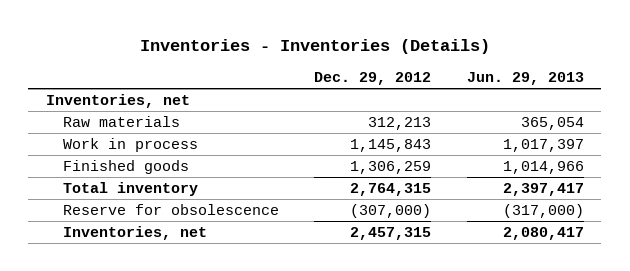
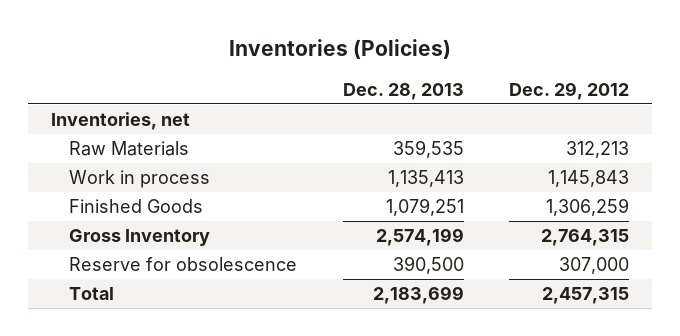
- Inventories - Inventories (Details)
+ Inventories (Policies)
- | Dec. 29, 2012 | Jun. 29, 2013
+ | Dec. 28, 2013 | Dec. 29, 2012
- Raw materials | 312,213 | 365,054
+ Raw Materials | 359,535 | 312,213
- Finished goods | 1,306,259 | 1,014,966
- Total inventory | 2,764,315 | 2,397,417
- Reserve for obsolescence | (307,000) | (317,000)
- Inventories, net | 2,457,315 | 2,080,417
+ Finished Goods | 1,079,251 | 1,306,259
+ Gross Inventory | 2,574,199 | 2,764,315
+ Reserve for obsolescence | 390,500 | 307,000
+ Total | 2,183,699 | 2,457,315

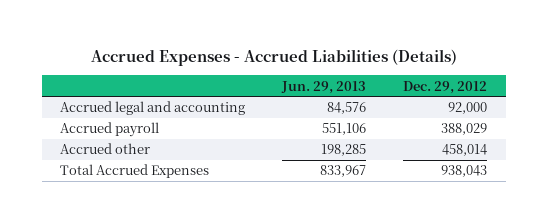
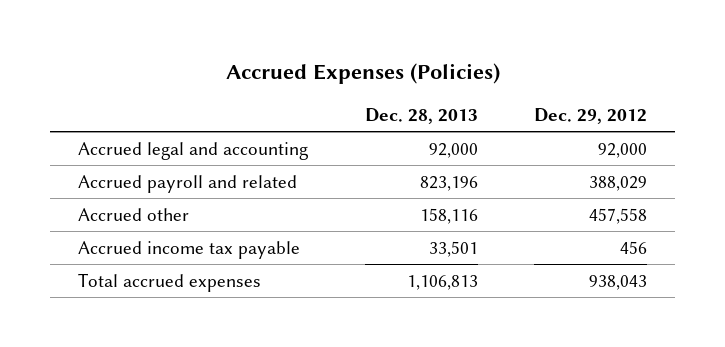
- Accrued Expenses - Accrued Liabilities (Details)
+ Accrued Expenses (Policies)
- | Jun. 29, 2013 | Dec. 29, 2012
+ | Dec. 28, 2013 | Dec. 29, 2012
- Accrued payroll | 551,106 | 388,029
- Accrued other | 198,285 | 458,014
- Total Accrued Expenses | 833,967 | 938,043
+ Accrued payroll and related | 823,196 | 388,029
+ Accrued other | 158,116 | 457,558
+ Accrued income tax payable | 33,501 | 456
+ Total accrued expenses | 1,106,813 | 938,043

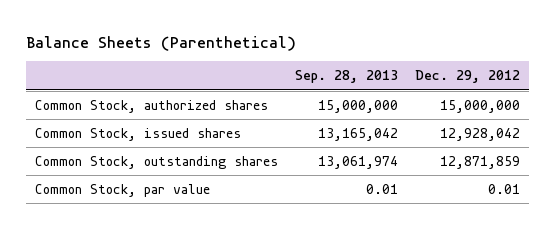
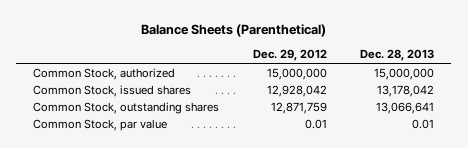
- | Sep. 28, 2013 | Dec. 29, 2012
+ | Dec. 29, 2012 | Dec. 28, 2013
- Common Stock, authorized shares | 15,000,000 | 15,000,000
+ Common Stock, authorized | 15,000,000 | 15,000,000
- Common Stock, outstanding shares | 13,061,974 | 12,871,859
+ Common Stock, outstanding shares | 12,871,759 | 13,066,641

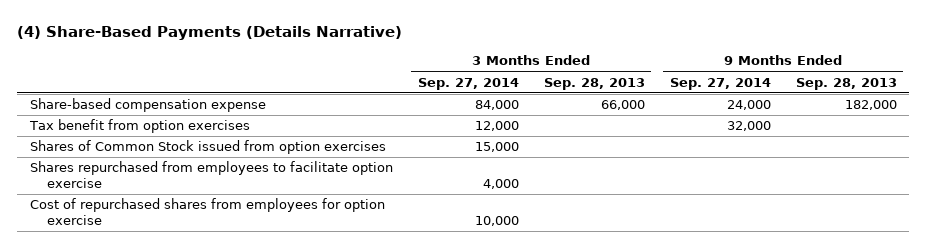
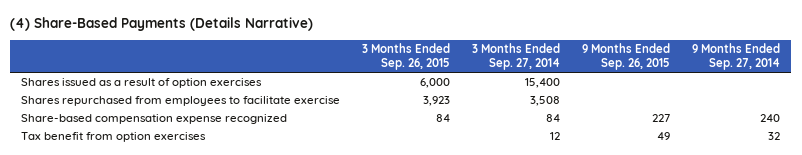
- | 3 Months Ended Sep. 27, 2014 | 3 Months Ended Sep. 28, 2013 | 9 Months Ended Sep. 27, 2014 | 9 Months Ended Sep. 28, 2013
+ | 3 Months Ended Sep. 26, 2015 | 3 Months Ended Sep. 27, 2014 | 9 Months Ended Sep. 26, 2015 | 9 Months Ended Sep. 27, 2014
- Share-based compensation expense | 84,000 | 66,000 | 24,000 | 182,000
- Tax benefit from option exercises | 12,000 | | 32,000 |
- Shares of Common Stock issued from option exercises | 15,000 | | |
- Shares repurchased from employees to facilitate option exercise | 4,000 | | |
- Cost of repurchased shares from employees for option exercise | 10,000 | | |
+ Shares issued as a result of option exercises | 6,000 | 15,400 | |
+ Shares repurchased from employees to facilitate exercise | 3,923 | 3,508 | |
+ Share-based compensation expense recognized | 84 | 84 | 227 | 240
+ Tax benefit from option exercises | | 12 | 49 | 32

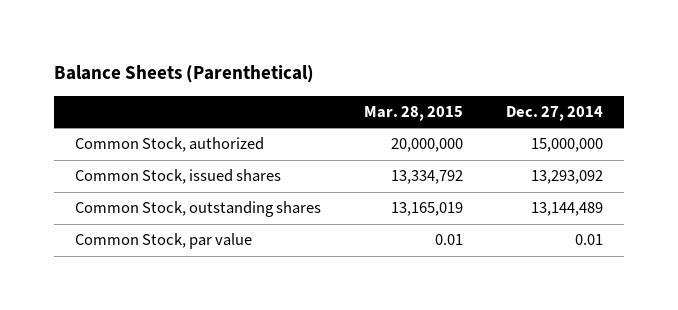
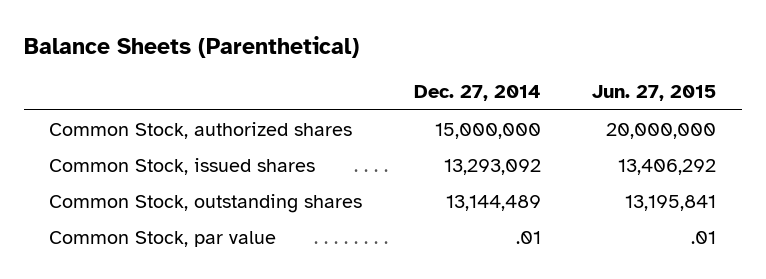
- | Mar. 28, 2015 | Dec. 27, 2014
+ | Dec. 27, 2014 | Jun. 27, 2015
- Common Stock, authorized | 20,000,000 | 15,000,000
+ Common Stock, authorized shares | 15,000,000 | 20,000,000
- Common Stock, par value | 0.01 | 0.01
+ Common Stock, par value | .01 | .01

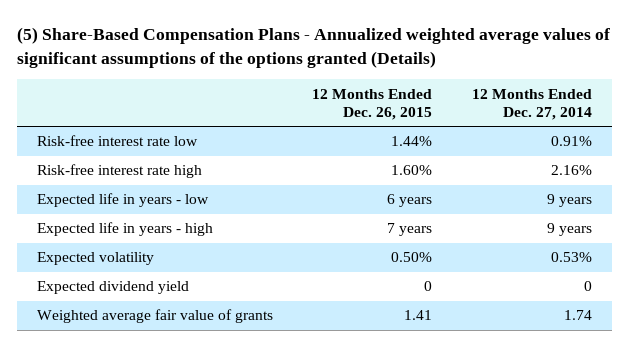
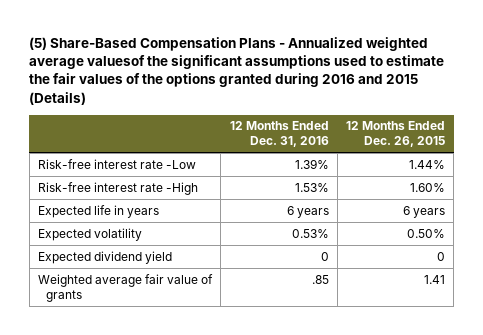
- (5) Share-Based Compensation Plans - Annualized weighted average values of significant assumptions of the options granted (Details)
+ (5) Share-Based Compensation Plans - Annualized weighted average valuesof the significant assumptions used to estimate the fair values of the options granted during 2016 and 2015 (Details)
- | 12 Months Ended Dec. 26, 2015 | 12 Months Ended Dec. 27, 2014
+ | 12 Months Ended Dec. 31, 2016 | 12 Months Ended Dec. 26, 2015
- Risk-free interest rate low | 1.44% | 0.91%
- Risk-free interest rate high | 1.60% | 2.16%
- Expected life in years - low | 6 years | 9 years
- Expected life in years - high | 7 years | 9 years
+ Risk-free interest rate -Low | 1.39% | 1.44%
+ Risk-free interest rate -High | 1.53% | 1.60%
+ Expected life in years | 6 years | 6 years

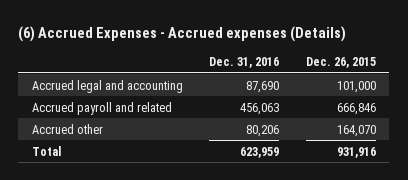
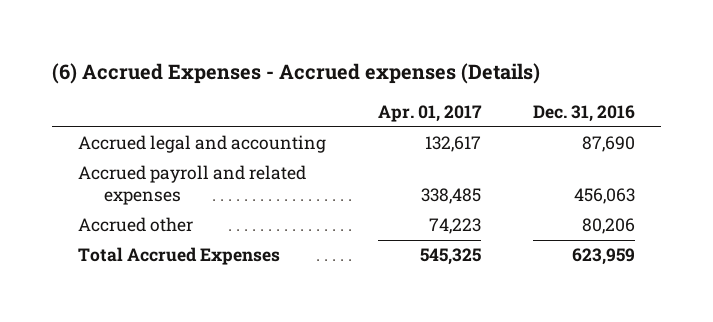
- | Dec. 31, 2016 | Dec. 26, 2015
+ | Apr. 01, 2017 | Dec. 31, 2016
- Accrued payroll and related | 456,063 | 666,846
+ Accrued payroll and related expenses | 338,485 | 456,063
- Total | 623,959 | 931,916
+ Total Accrued Expenses | 545,325 | 623,959

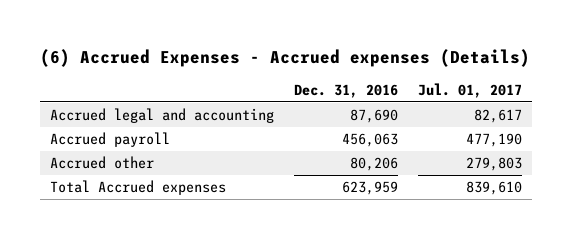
- | Apr. 01, 2017 | Dec. 31, 2016
+ | Dec. 31, 2016 | Jul. 01, 2017
- Accrued payroll and related expenses | 338,485 | 456,063
+ Accrued payroll | 456,063 | 477,190
- Total Accrued Expenses | 545,325 | 623,959
+ Total Accrued expenses | 623,959 | 839,610

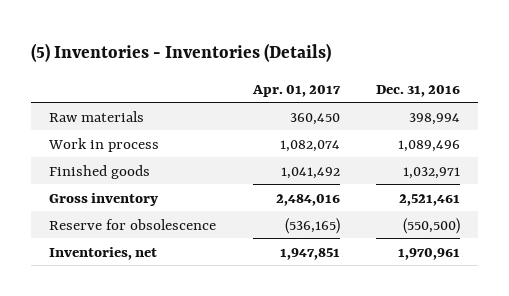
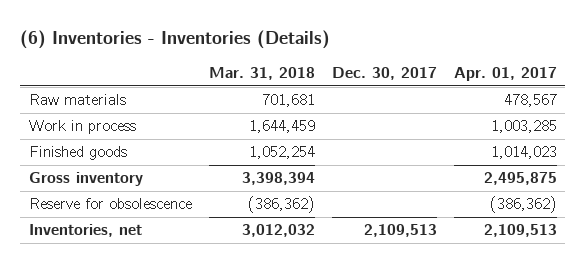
- (5) Inventories - Inventories (Details)
+ (6) Inventories - Inventories (Details)
- | Apr. 01, 2017 | Dec. 31, 2016
+ | Mar. 31, 2018 | Dec. 30, 2017 | Apr. 01, 2017
- Raw materials | 360,450 | 398,994
- Work in process | 1,082,074 | 1,089,496
- Finished goods | 1,041,492 | 1,032,971
- Gross inventory | 2,484,016 | 2,521,461
- Reserve for obsolescence | (536,165) | (550,500)
- Inventories, net | 1,947,851 | 1,970,961
+ Raw materials | 701,681 | | 478,567
+ Work in process | 1,644,459 | | 1,003,285
+ Finished goods | 1,052,254 | | 1,014,023
+ Gross inventory | 3,398,394 | | 2,495,875
+ Reserve for obsolescence | (386,362) | | (386,362)
+ Inventories, net | 3,012,032 | 2,109,513 | 2,109,513

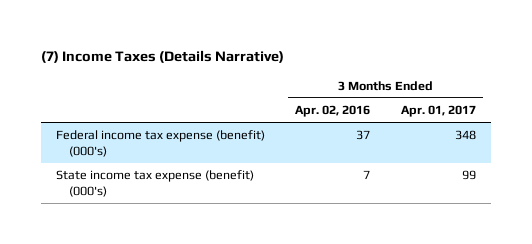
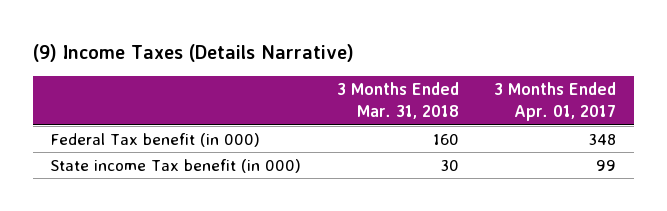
- (7) Income Taxes (Details Narrative)
+ (9) Income Taxes (Details Narrative)
- | 3 Months Ended Apr. 02, 2016 | 3 Months Ended Apr. 01, 2017
+ | 3 Months Ended Mar. 31, 2018 | 3 Months Ended Apr. 01, 2017
- Federal income tax expense (benefit) (000's) | 37 | 348
- State income tax expense (benefit) (000's) | 7 | 99
+ Federal Tax benefit (in 000) | 160 | 348
+ State income Tax benefit (in 000) | 30 | 99

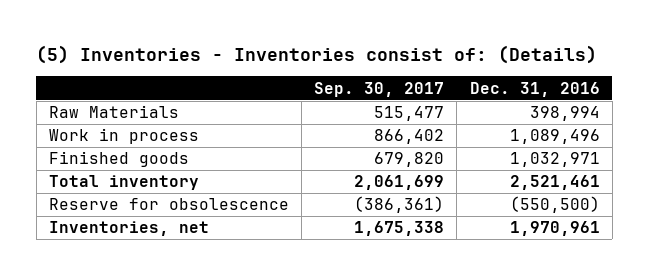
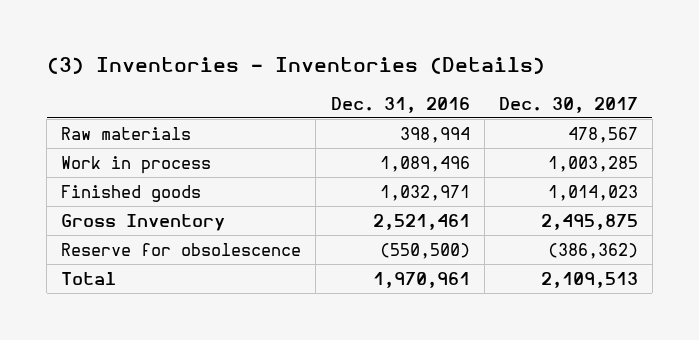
- (5) Inventories - Inventories consist of: (Details)
+ (3) Inventories - Inventories (Details)
- | Sep. 30, 2017 | Dec. 31, 2016
+ | Dec. 31, 2016 | Dec. 30, 2017
- Raw Materials | 515,477 | 398,994
+ Raw materials | 398,994 | 478,567
- Total inventory | 2,061,699 | 2,521,461
+ Gross Inventory | 2,521,461 | 2,495,875
- Inventories, net | 1,675,338 | 1,970,961
+ Total | 1,970,961 | 2,109,513

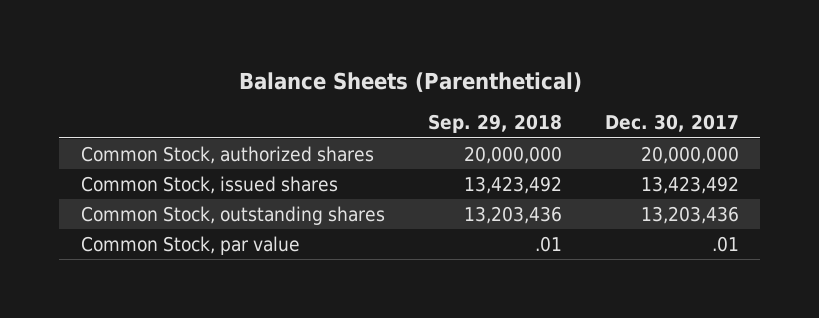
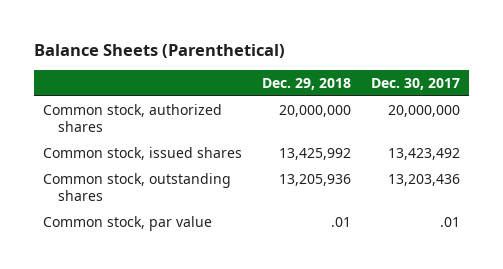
- | Sep. 29, 2018 | Dec. 30, 2017
+ | Dec. 29, 2018 | Dec. 30, 2017
- Common Stock, authorized shares | 20,000,000 | 20,000,000
- Common Stock, issued shares | 13,423,492 | 13,423,492
- Common Stock, outstanding shares | 13,203,436 | 13,203,436
- Common Stock, par value | .01 | .01
+ Common stock, authorized shares | 20,000,000 | 20,000,000
+ Common stock, issued shares | 13,425,992 | 13,423,492
+ Common stock, outstanding shares | 13,205,936 | 13,203,436
+ Common stock, par value | .01 | .01

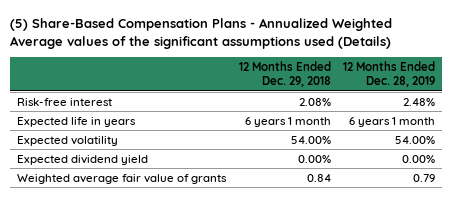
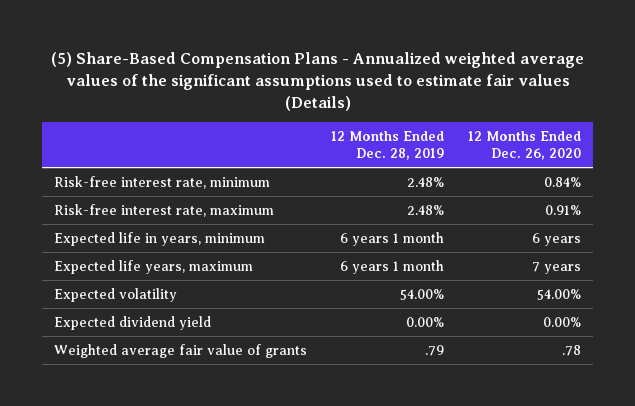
- (5) Share-Based Compensation Plans - Annualized Weighted Average values of the significant assumptions used (Details)
+ (5) Share-Based Compensation Plans - Annualized weighted average values of the significant assumptions used to estimate fair values (Details)
- | 12 Months Ended Dec. 29, 2018 | 12 Months Ended Dec. 28, 2019
+ | 12 Months Ended Dec. 28, 2019 | 12 Months Ended Dec. 26, 2020
- Risk-free interest | 2.08% | 2.48%
- Expected life in years | 6 years 1 month | 6 years 1 month
+ Risk-free interest rate, minimum | 2.48% | 0.84%
+ Risk-free interest rate, maximum | 2.48% | 0.91%
+ Expected life in years, minimum | 6 years 1 month | 6 years
+ Expected life years, maximum | 6 years 1 month | 7 years
- Weighted average fair value of grants | 0.84 | 0.79
+ Weighted average fair value of grants | .79 | .78

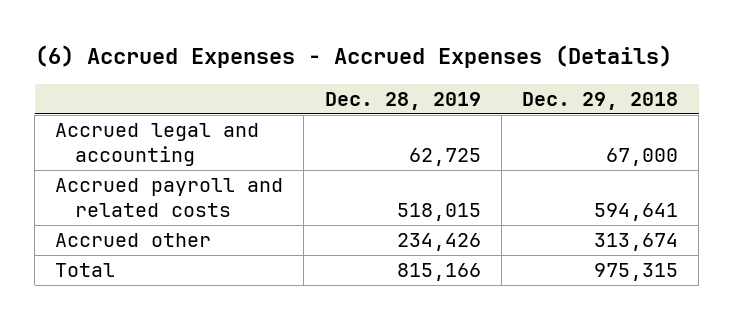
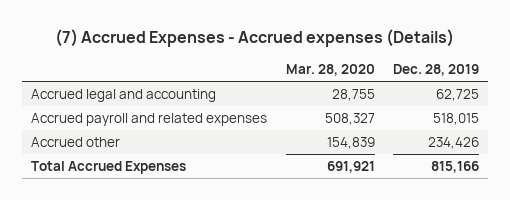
- (6) Accrued Expenses - Accrued Expenses (Details)
+ (7) Accrued Expenses - Accrued expenses (Details)
- | Dec. 28, 2019 | Dec. 29, 2018
+ | Mar. 28, 2020 | Dec. 28, 2019
- Accrued payroll and related costs | 518,015 | 594,641
+ Accrued payroll and related expenses | 508,327 | 518,015
- Total | 815,166 | 975,315
+ Total Accrued Expenses | 691,921 | 815,166

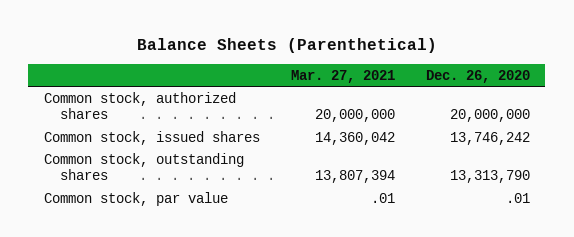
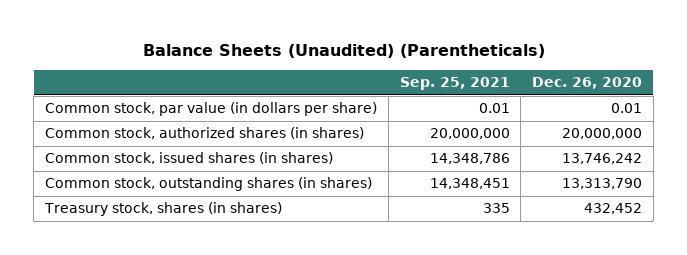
- Balance Sheets (Parenthetical)
+ Balance Sheets (Unaudited) (Parentheticals)
- | Mar. 27, 2021 | Dec. 26, 2020
+ | Sep. 25, 2021 | Dec. 26, 2020
- Common stock, authorized shares | 20,000,000 | 20,000,000
- Common stock, issued shares | 14,360,042 | 13,746,242
- Common stock, outstanding shares | 13,807,394 | 13,313,790
- Common stock, par value | .01 | .01
+ Common stock, par value (in dollars per share) | 0.01 | 0.01
+ Common stock, authorized shares (in shares) | 20,000,000 | 20,000,000
+ Common stock, issued shares (in shares) | 14,348,786 | 13,746,242
+ Common stock, outstanding shares (in shares) | 14,348,451 | 13,313,790
+ Treasury stock, shares (in shares) | 335 | 432,452

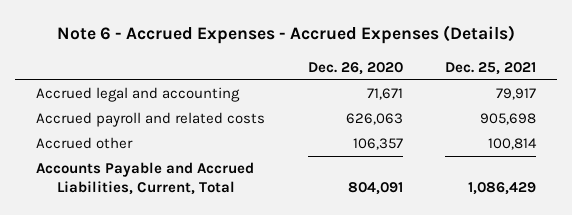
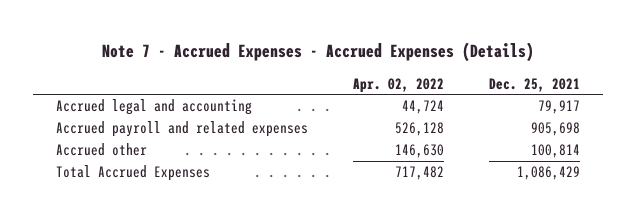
- Note 6 - Accrued Expenses - Accrued Expenses (Details)
+ Note 7 - Accrued Expenses - Accrued Expenses (Details)
- | Dec. 26, 2020 | Dec. 25, 2021
+ | Apr. 02, 2022 | Dec. 25, 2021
- Accrued payroll and related costs | 626,063 | 905,698
+ Accrued payroll and related expenses | 526,128 | 905,698
- Accounts Payable and Accrued Liabilities, Current, Total | 804,091 | 1,086,429
+ Total Accrued Expenses | 717,482 | 1,086,429

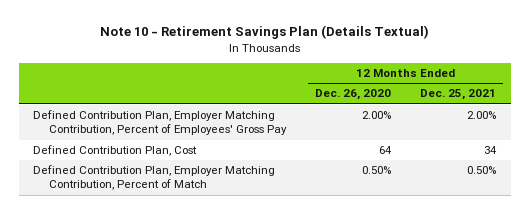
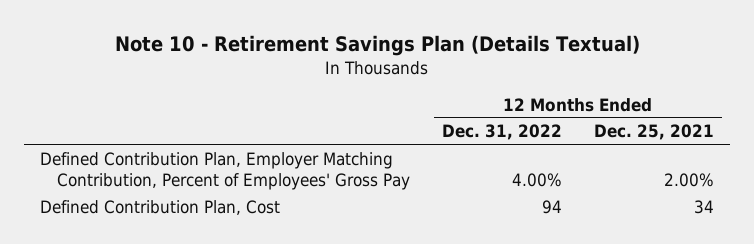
- | 12 Months Ended Dec. 26, 2020 | 12 Months Ended Dec. 25, 2021
+ | 12 Months Ended Dec. 31, 2022 | 12 Months Ended Dec. 25, 2021
- Defined Contribution Plan, Employer Matching Contribution, Percent of Match | 0.50% | 0.50%

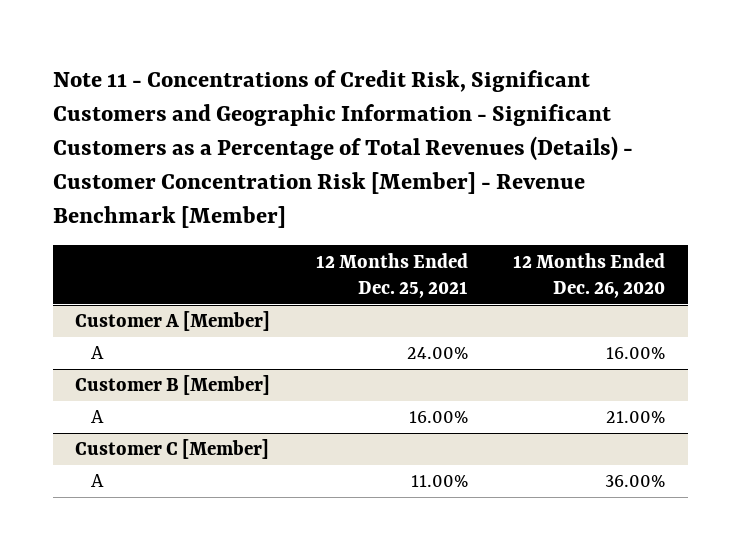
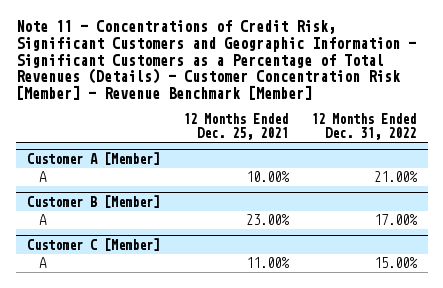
- | 12 Months Ended Dec. 25, 2021 | 12 Months Ended Dec. 26, 2020
+ | 12 Months Ended Dec. 25, 2021 | 12 Months Ended Dec. 31, 2022
@ Customer A [Member]
- A | 24.00% | 16.00%
+ A | 10.00% | 21.00%
@ Customer B [Member]
- A | 16.00% | 21.00%
+ A | 23.00% | 17.00%

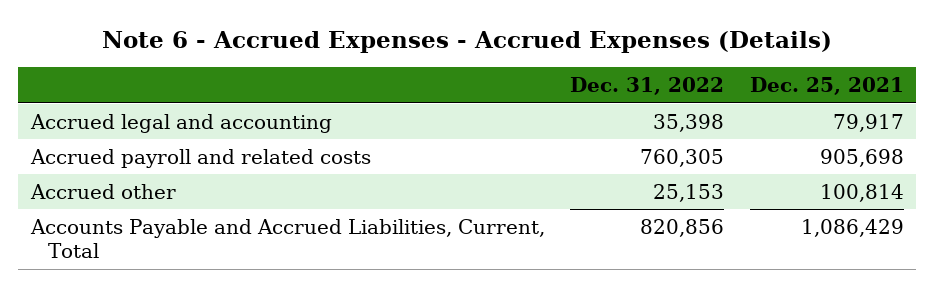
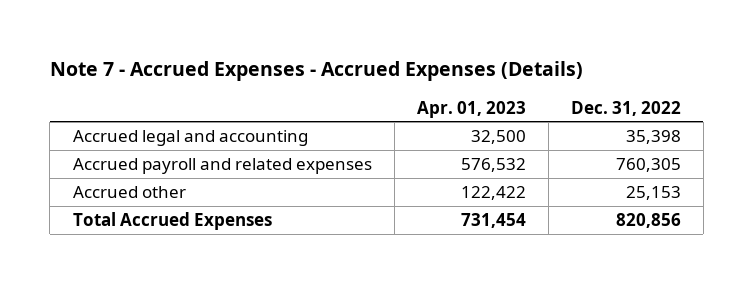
- Note 6 - Accrued Expenses - Accrued Expenses (Details)
+ Note 7 - Accrued Expenses - Accrued Expenses (Details)
- | Dec. 31, 2022 | Dec. 25, 2021
+ | Apr. 01, 2023 | Dec. 31, 2022
- Accrued payroll and related costs | 760,305 | 905,698
+ Accrued payroll and related expenses | 576,532 | 760,305
- Accounts Payable and Accrued Liabilities, Current, Total | 820,856 | 1,086,429
+ Total Accrued Expenses | 731,454 | 820,856

